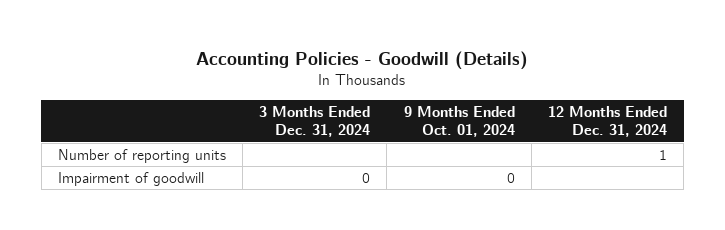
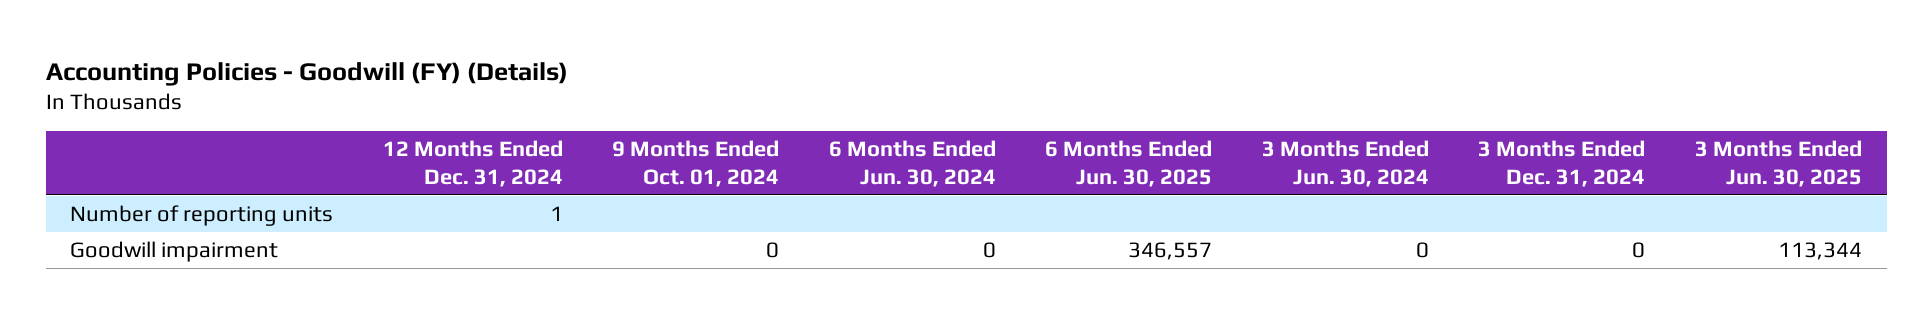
- Accounting Policies - Goodwill (Details)
+ Accounting Policies - Goodwill (FY) (Details)
- | 3 Months Ended Dec. 31, 2024 | 9 Months Ended Oct. 01, 2024 | 12 Months Ended Dec. 31, 2024
+ | 12 Months Ended Dec. 31, 2024 | 9 Months Ended Oct. 01, 2024 | 6 Months Ended Jun. 30, 2024 | 6 Months Ended Jun. 30, 2025 | 3 Months Ended Jun. 30, 2024 | 3 Months Ended Dec. 31, 2024 | 3 Months Ended Jun. 30, 2025
- Impairment of goodwill | 0 | 0 |
+ Goodwill impairment | | 0 | 0 | 346,557 | 0 | 0 | 113,344

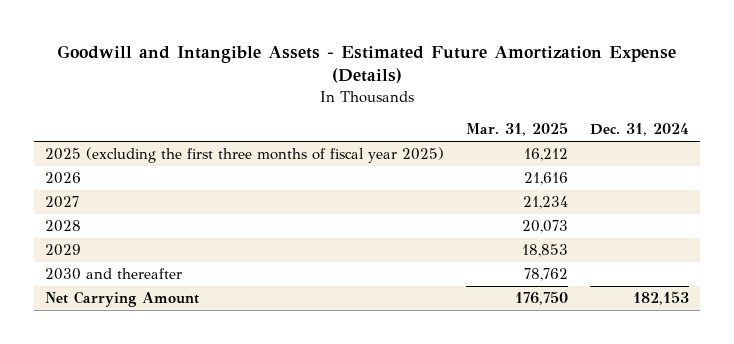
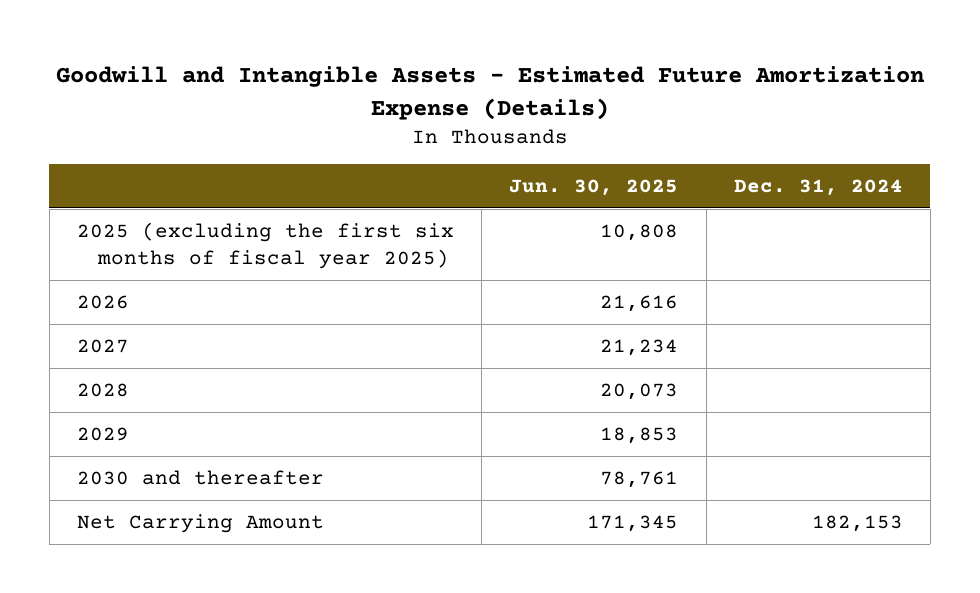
- | Mar. 31, 2025 | Dec. 31, 2024
+ | Jun. 30, 2025 | Dec. 31, 2024
- 2025 (excluding the first three months of fiscal year 2025) | 16,212 |
+ 2025 (excluding the first six months of fiscal year 2025) | 10,808 |

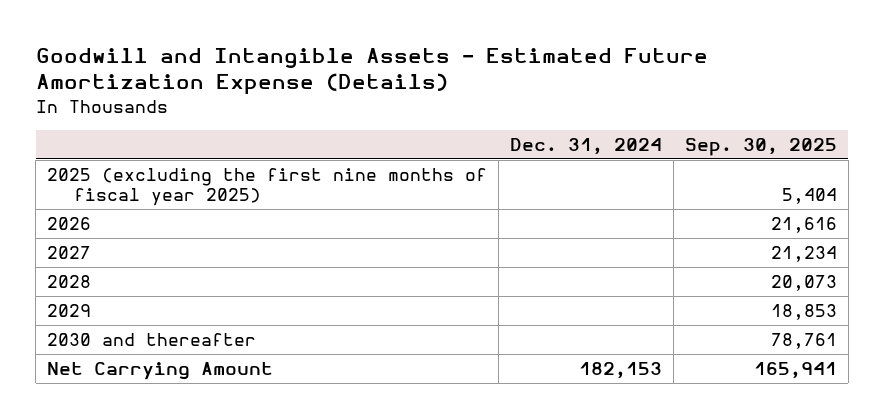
- | Jun. 30, 2025 | Dec. 31, 2024
+ | Dec. 31, 2024 | Sep. 30, 2025
- 2025 (excluding the first six months of fiscal year 2025) | 10,808 |
+ 2025 (excluding the first nine months of fiscal year 2025) | | 5,404

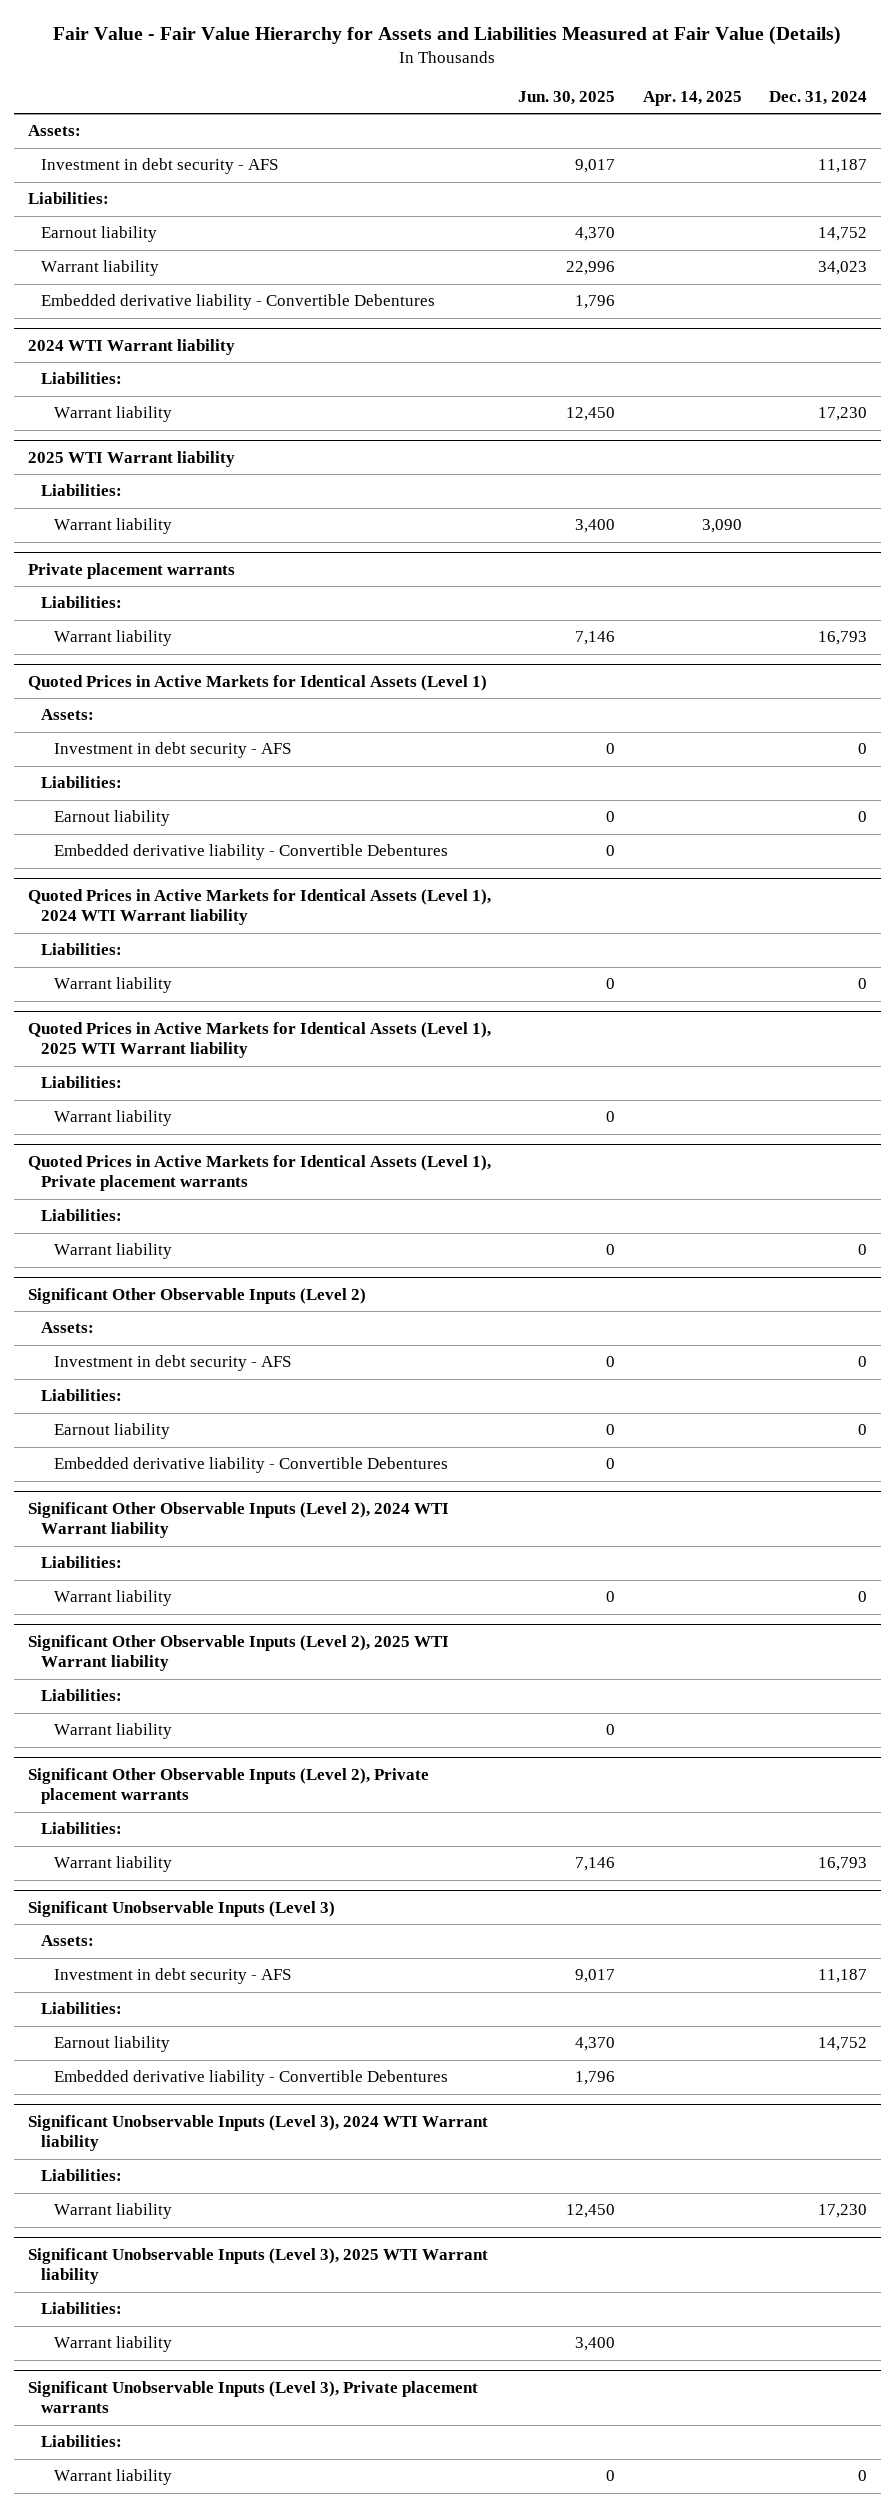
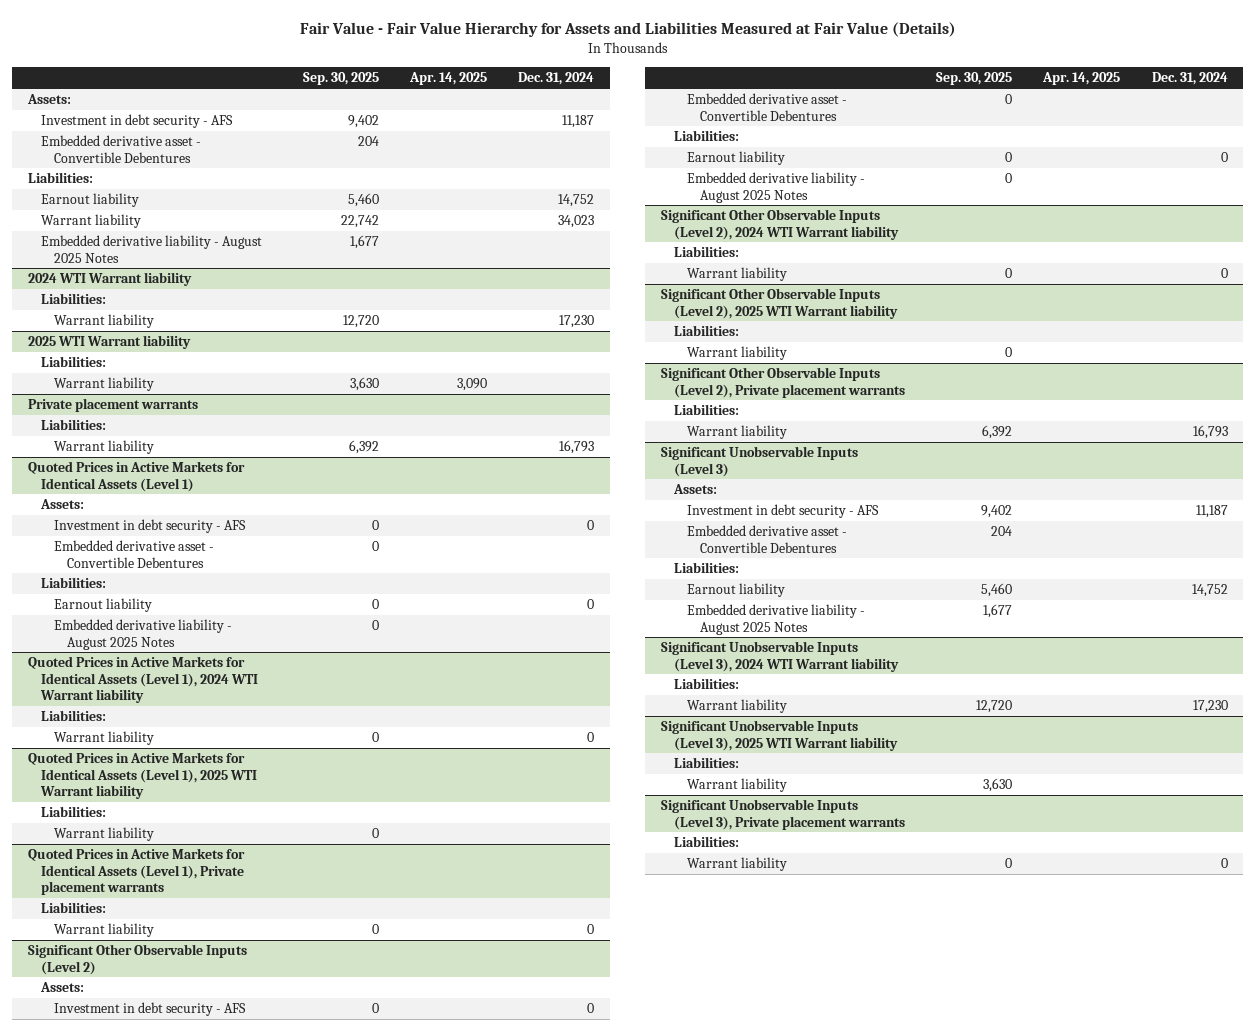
- | Jun. 30, 2025 | Apr. 14, 2025 | Dec. 31, 2024
+ | Sep. 30, 2025 | Apr. 14, 2025 | Dec. 31, 2024
+ Embedded derivative asset - Convertible Debentures | 204 | |
- Embedded derivative liability - Convertible Debentures | 1,796 | |
+ Embedded derivative liability - August 2025 Notes | 1,677 | |
@ Quoted Prices in Active Markets for Identical Assets (Level 1)
+ Embedded derivative asset - Convertible Debentures | 0 | |
- Embedded derivative liability - Convertible Debentures | 0 | |
+ Embedded derivative liability - August 2025 Notes | 0 | |
@ Significant Other Observable Inputs (Level 2)
+ Embedded derivative asset - Convertible Debentures | 0 | |
- Embedded derivative liability - Convertible Debentures | 0 | |
+ Embedded derivative liability - August 2025 Notes | 0 | |
@ Significant Unobservable Inputs (Level 3)
+ Embedded derivative asset - Convertible Debentures | 204 | |
- Embedded derivative liability - Convertible Debentures | 1,796 | |
+ Embedded derivative liability - August 2025 Notes | 1,677 | |

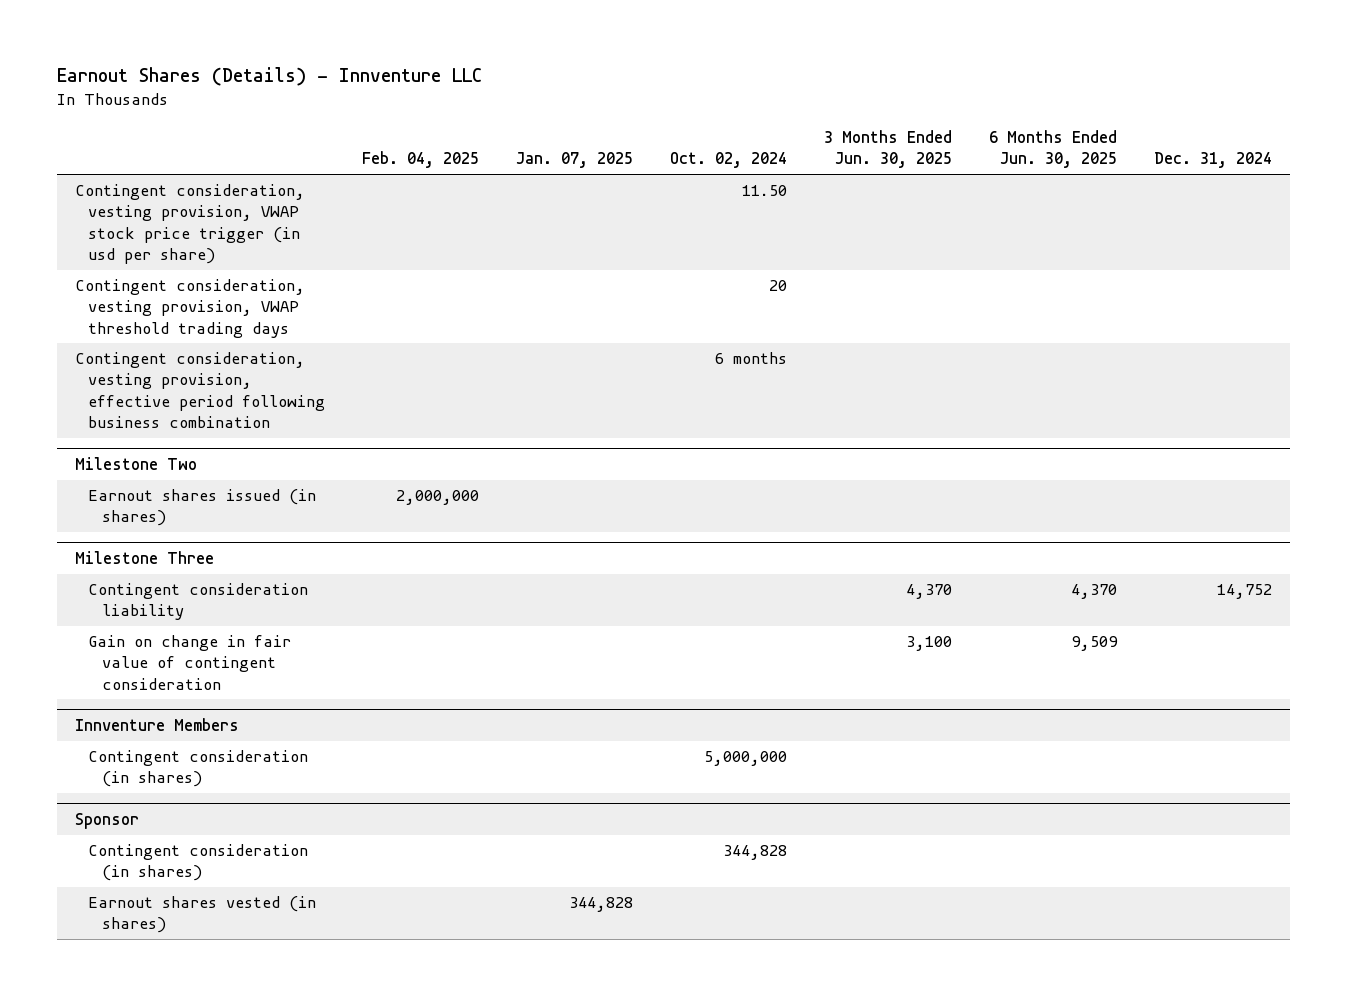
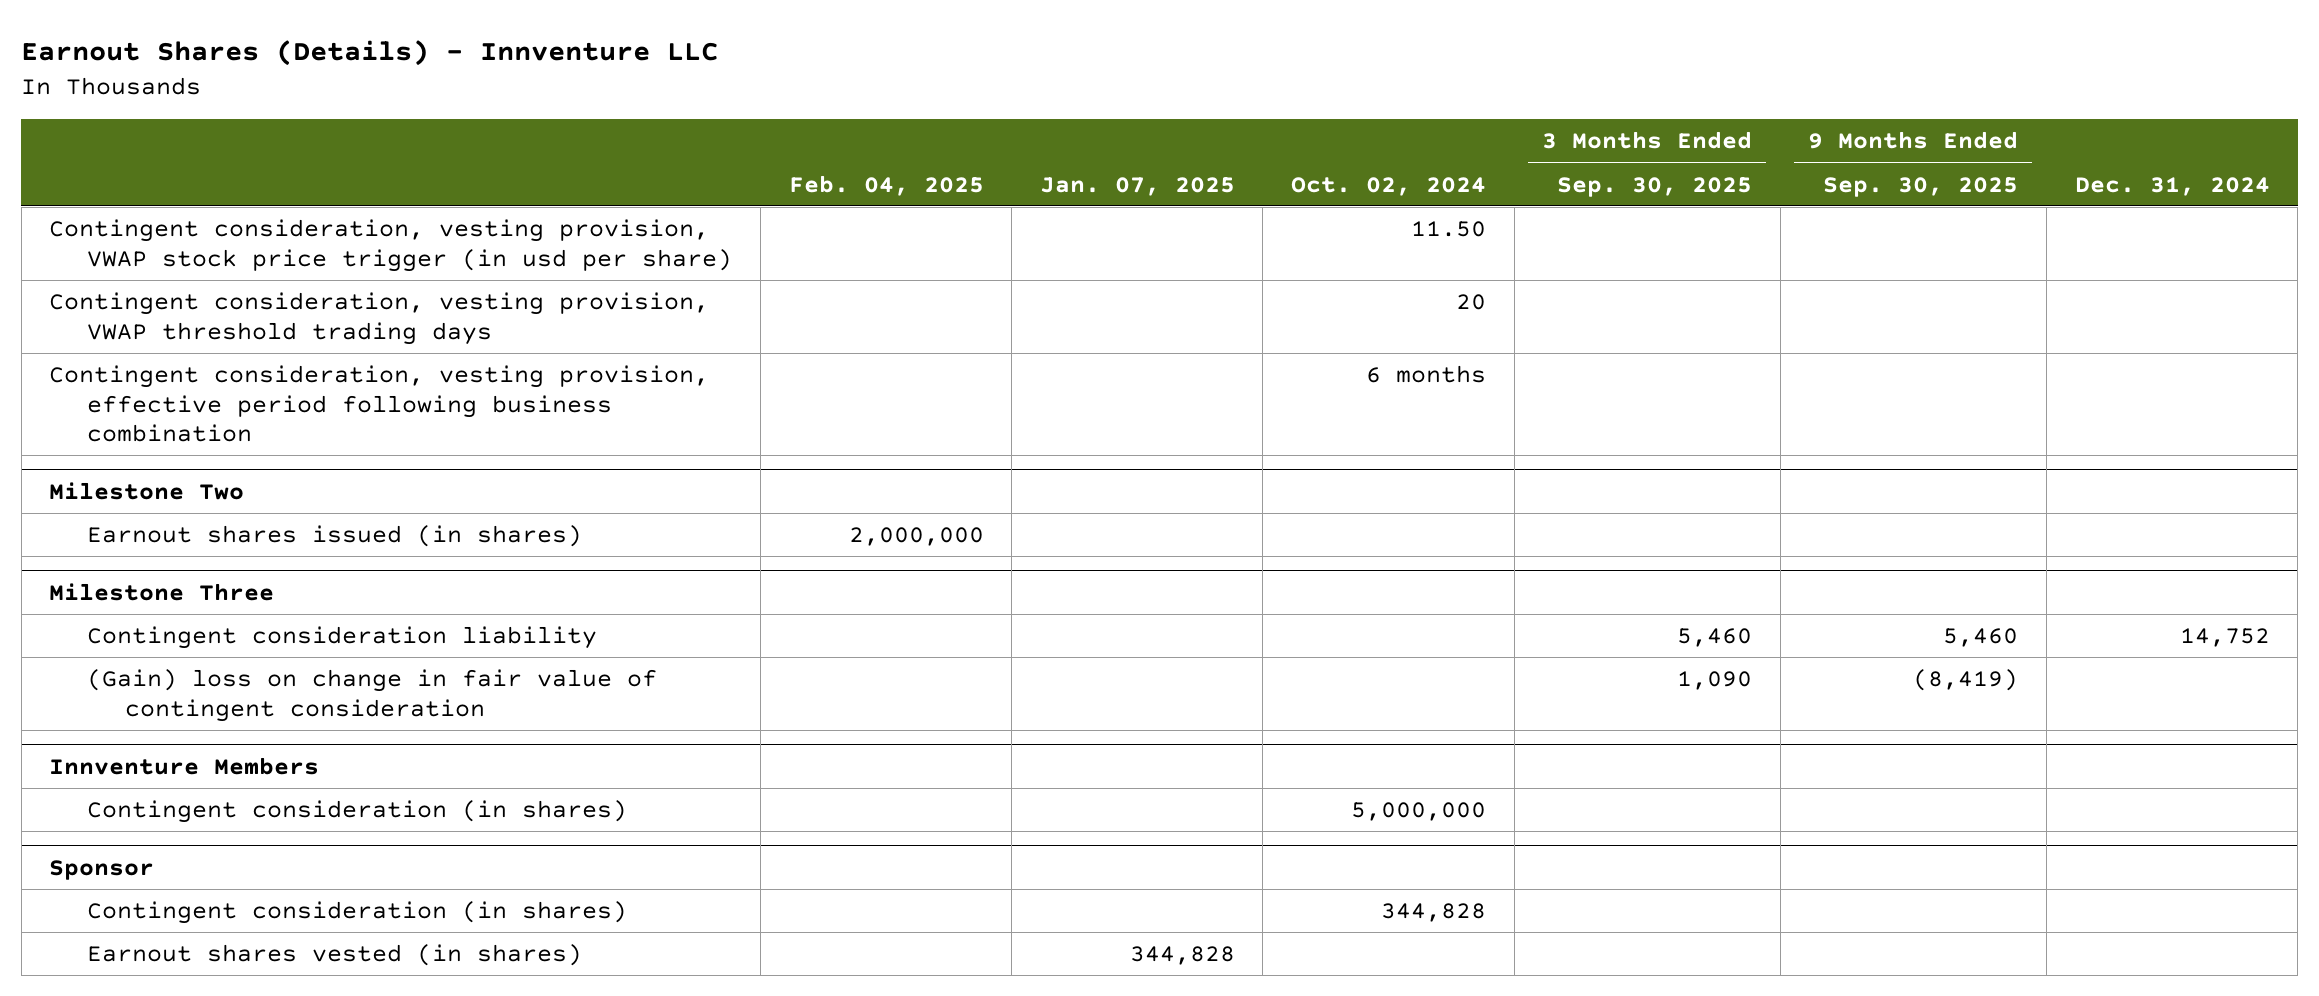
- | Feb. 04, 2025 | Jan. 07, 2025 | Oct. 02, 2024 | 3 Months Ended Jun. 30, 2025 | 6 Months Ended Jun. 30, 2025 | Dec. 31, 2024
+ | Feb. 04, 2025 | Jan. 07, 2025 | Oct. 02, 2024 | 3 Months Ended Sep. 30, 2025 | 9 Months Ended Sep. 30, 2025 | Dec. 31, 2024
@ Milestone Three
- Gain on change in fair value of contingent consideration | | | | 3,100 | 9,509 |
+ (Gain) loss on change in fair value of contingent consideration | | | | 1,090 | (8,419) |

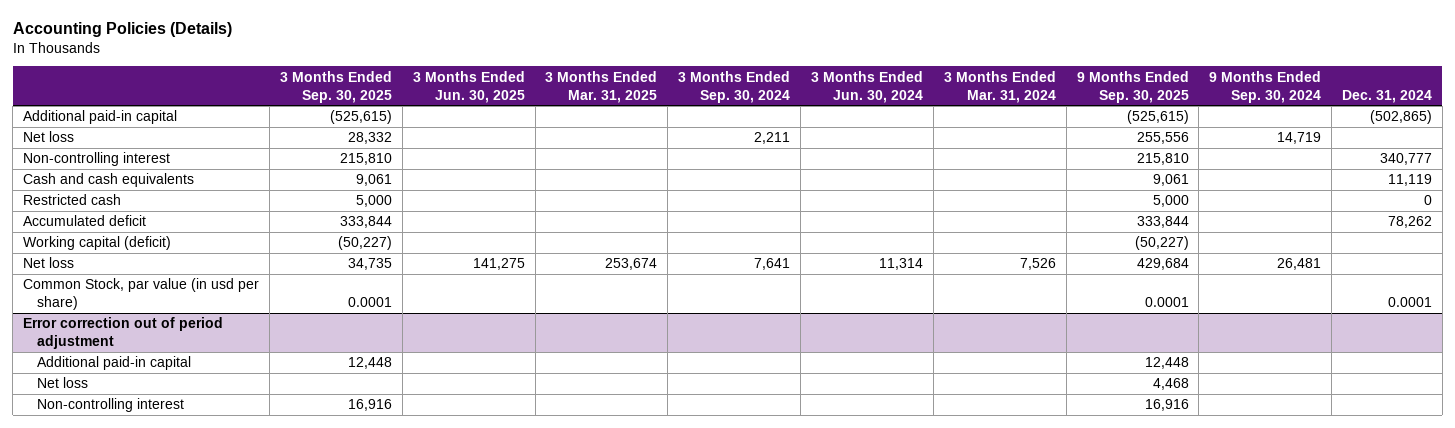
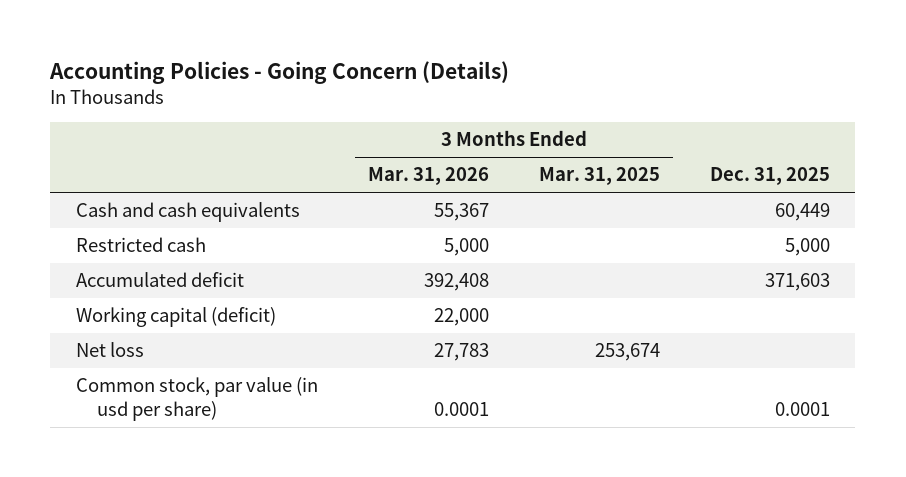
- Accounting Policies (Details)
+ Accounting Policies - Going Concern (Details)
- | 3 Months Ended Sep. 30, 2025 | 3 Months Ended Jun. 30, 2025 | 3 Months Ended Mar. 31, 2025 | 3 Months Ended Sep. 30, 2024 | 3 Months Ended Jun. 30, 2024 | 3 Months Ended Mar. 31, 2024 | 9 Months Ended Sep. 30, 2025 | 9 Months Ended Sep. 30, 2024 | Dec. 31, 2024
+ | 3 Months Ended Mar. 31, 2026 | 3 Months Ended Mar. 31, 2025 | Dec. 31, 2025
- Additional paid-in capital | (525,615) | | | | | | (525,615) | | (502,865)
- Net loss | 28,332 | | | 2,211 | | | 255,556 | 14,719 |
- Non-controlling interest | 215,810 | | | | | | 215,810 | | 340,777
- Common Stock, par value (in usd per share) | 0.0001 | | | | | | 0.0001 | | 0.0001
- Error correction out of period adjustment
- Additional paid-in capital | 12,448 | | | | | | 12,448 | |
- Net loss | | | | | | | 4,468 | |
- Non-controlling interest | 16,916 | | | | | | 16,916 | |
+ Common stock, par value (in usd per share) | 0.0001 | | 0.0001

